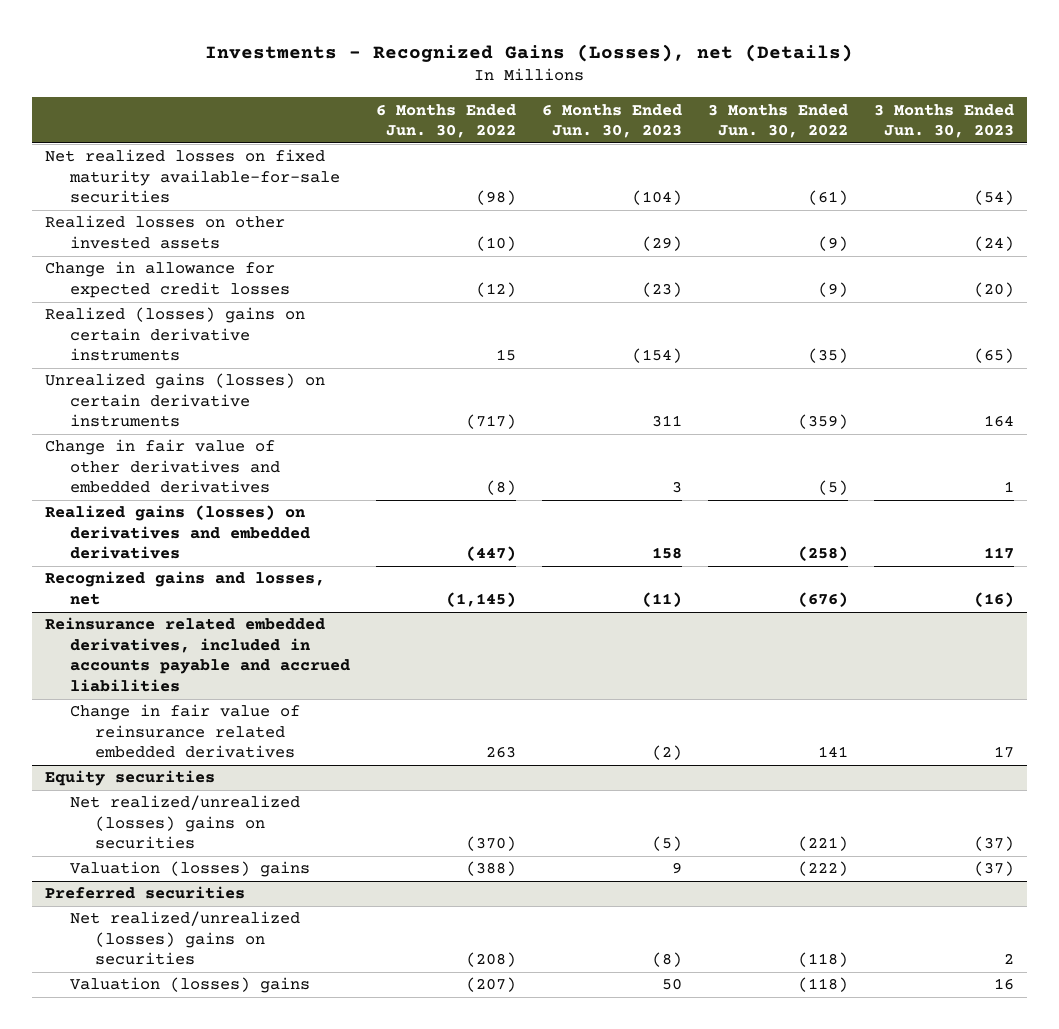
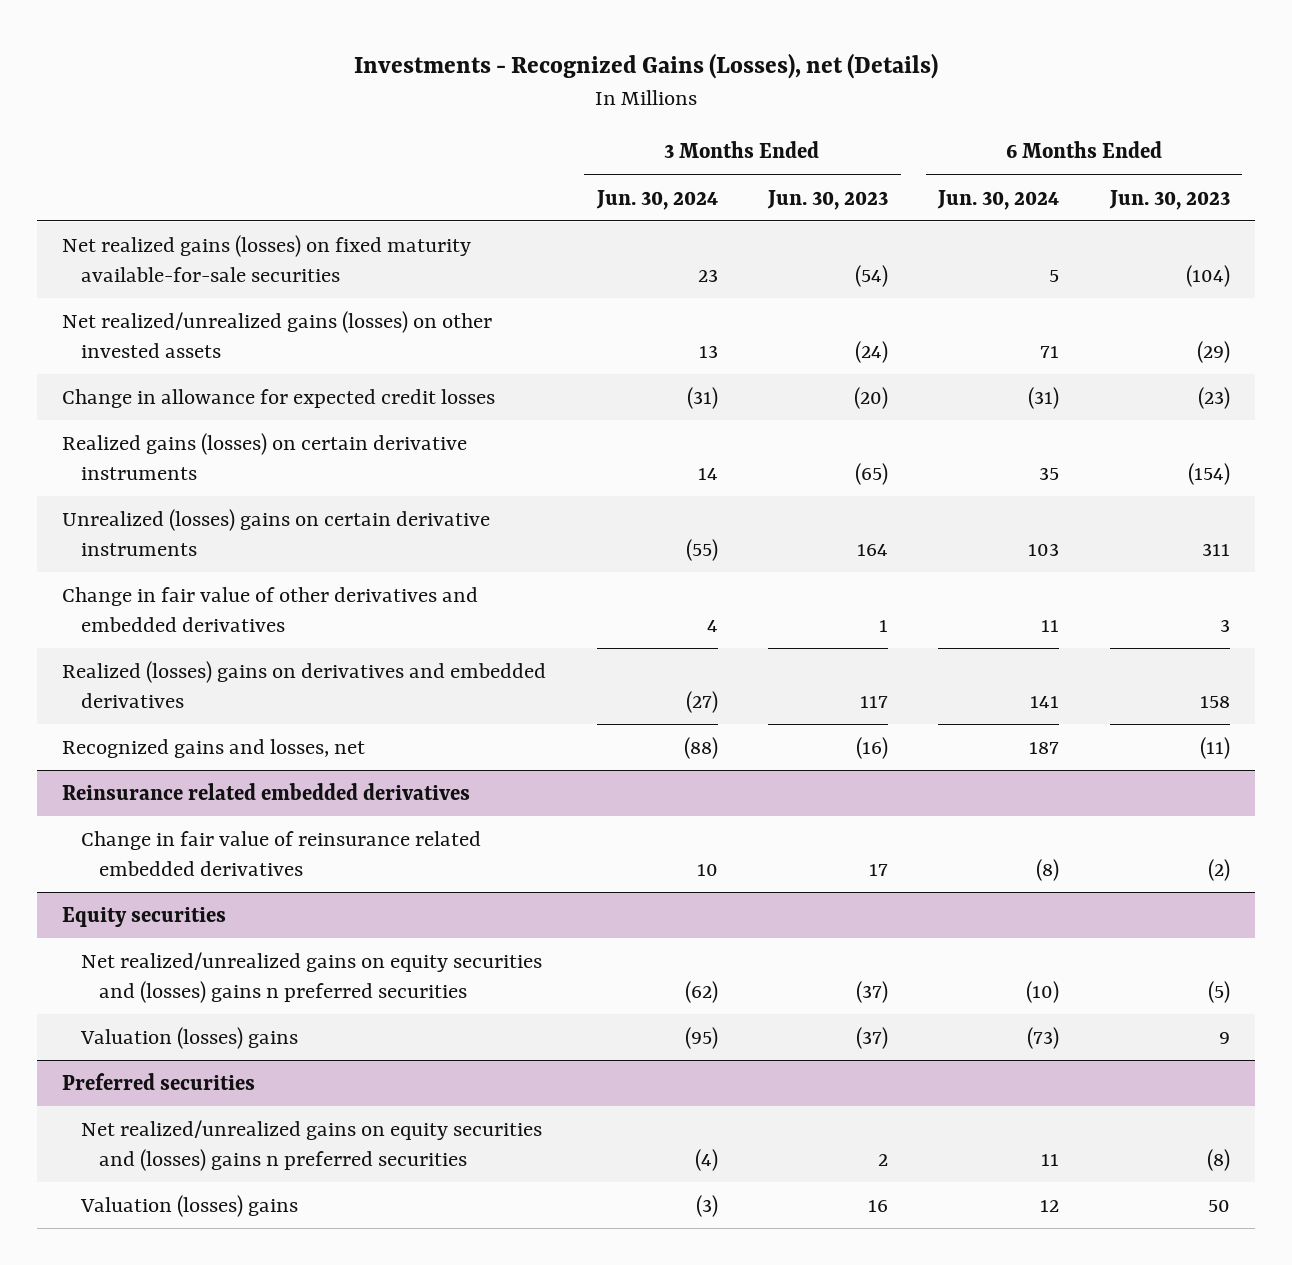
- | 6 Months Ended Jun. 30, 2022 | 6 Months Ended Jun. 30, 2023 | 3 Months Ended Jun. 30, 2022 | 3 Months Ended Jun. 30, 2023
+ | 3 Months Ended Jun. 30, 2024 | 3 Months Ended Jun. 30, 2023 | 6 Months Ended Jun. 30, 2024 | 6 Months Ended Jun. 30, 2023
- Net realized losses on fixed maturity available-for-sale securities | (98) | (104) | (61) | (54)
- Realized losses on other invested assets | (10) | (29) | (9) | (24)
+ Net realized gains (losses) on fixed maturity available-for-sale securities | 23 | (54) | 5 | (104)
+ Net realized/unrealized gains (losses) on other invested assets | 13 | (24) | 71 | (29)
- Realized (losses) gains on certain derivative instruments | 15 | (154) | (35) | (65)
- Unrealized gains (losses) on certain derivative instruments | (717) | 311 | (359) | 164
+ Realized gains (losses) on certain derivative instruments | 14 | (65) | 35 | (154)
+ Unrealized (losses) gains on certain derivative instruments | (55) | 164 | 103 | 311
- Realized gains (losses) on derivatives and embedded derivatives | (447) | 158 | (258) | 117
+ Realized (losses) gains on derivatives and embedded derivatives | (27) | 117 | 141 | 158
- Reinsurance related embedded derivatives, included in accounts payable and accrued liabilities
+ Reinsurance related embedded derivatives
@ Equity securities
- Net realized/unrealized (losses) gains on securities | (370) | (5) | (221) | (37)
+ Net realized/unrealized gains on equity securities and (losses) gains n preferred securities | (62) | (37) | (10) | (5)
@ Preferred securities
- Net realized/unrealized (losses) gains on securities | (208) | (8) | (118) | 2
+ Net realized/unrealized gains on equity securities and (losses) gains n preferred securities | (4) | 2 | 11 | (8)

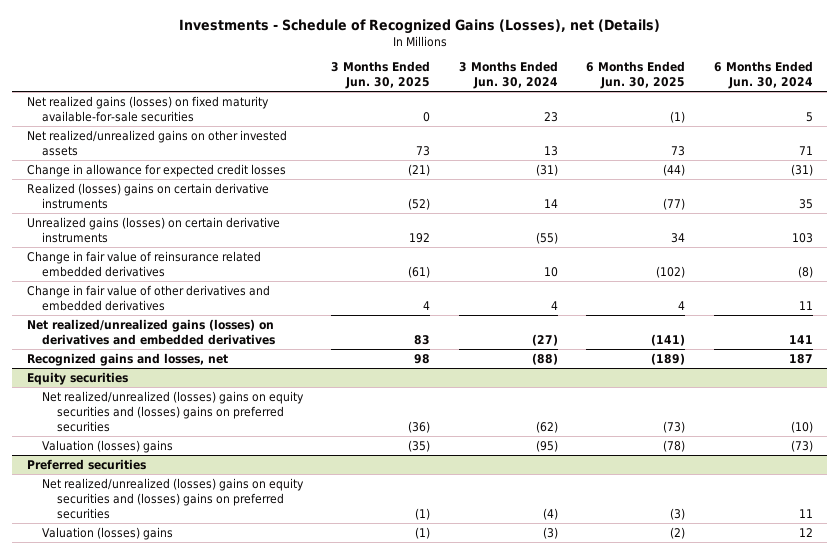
- Investments - Recognized Gains (Losses), net (Details)
+ Investments - Schedule of Recognized Gains (Losses), net (Details)
- | 3 Months Ended Jun. 30, 2024 | 3 Months Ended Jun. 30, 2023 | 6 Months Ended Jun. 30, 2024 | 6 Months Ended Jun. 30, 2023
+ | 3 Months Ended Jun. 30, 2025 | 3 Months Ended Jun. 30, 2024 | 6 Months Ended Jun. 30, 2025 | 6 Months Ended Jun. 30, 2024
- Net realized/unrealized gains (losses) on other invested assets | 13 | (24) | 71 | (29)
+ Net realized/unrealized gains on other invested assets | 73 | 13 | 73 | 71
- Realized gains (losses) on certain derivative instruments | 14 | (65) | 35 | (154)
- Unrealized (losses) gains on certain derivative instruments | (55) | 164 | 103 | 311
+ Realized (losses) gains on certain derivative instruments | (52) | 14 | (77) | 35
+ Unrealized gains (losses) on certain derivative instruments | 192 | (55) | 34 | 103
+ Change in fair value of reinsurance related embedded derivatives | (61) | 10 | (102) | (8)
- Realized (losses) gains on derivatives and embedded derivatives | (27) | 117 | 141 | 158
+ Net realized/unrealized gains (losses) on derivatives and embedded derivatives | 83 | (27) | (141) | 141
- Reinsurance related embedded derivatives
- Change in fair value of reinsurance related embedded derivatives | 10 | 17 | (8) | (2)
@ Equity securities
- Net realized/unrealized gains on equity securities and (losses) gains n preferred securities | (62) | (37) | (10) | (5)
+ Net realized/unrealized (losses) gains on equity securities and (losses) gains on preferred securities | (36) | (62) | (73) | (10)
@ Preferred securities
- Net realized/unrealized gains on equity securities and (losses) gains n preferred securities | (4) | 2 | 11 | (8)
+ Net realized/unrealized (losses) gains on equity securities and (losses) gains on preferred securities | (1) | (4) | (3) | 11

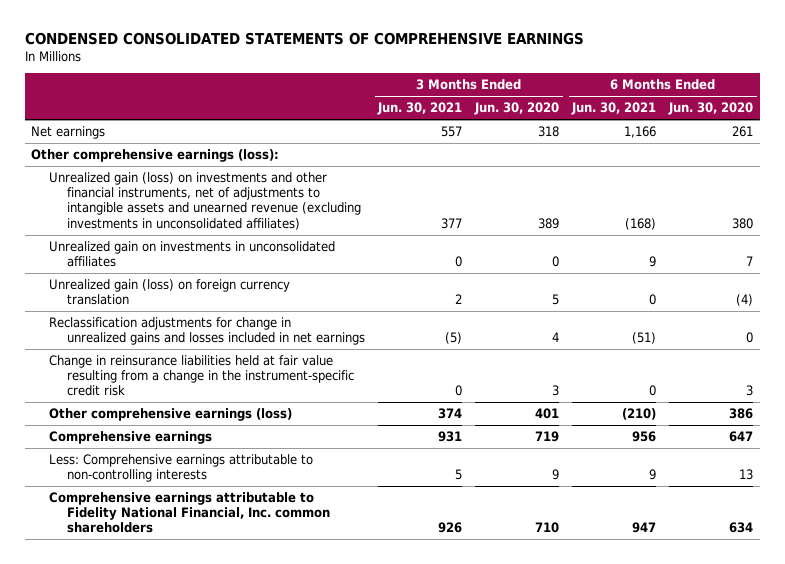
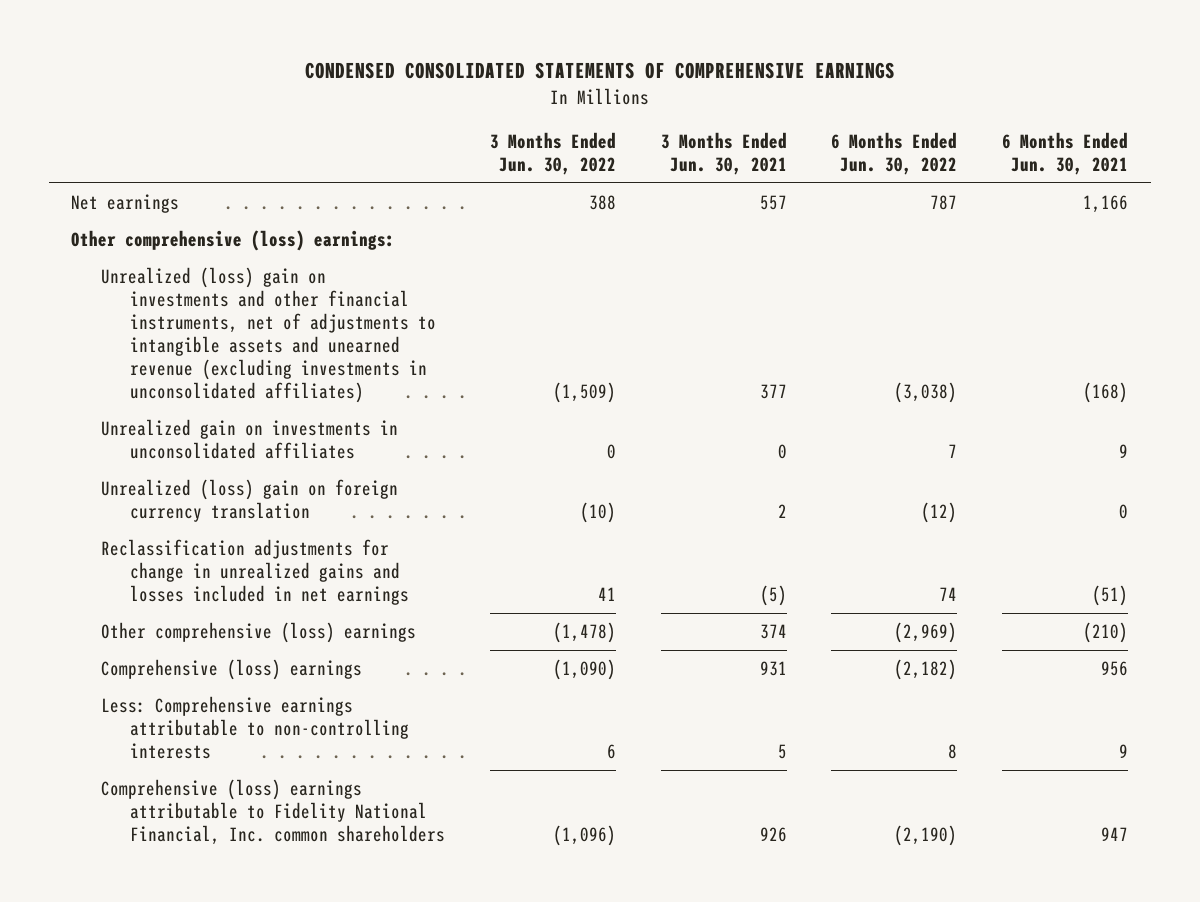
- | 3 Months Ended Jun. 30, 2021 | 3 Months Ended Jun. 30, 2020 | 6 Months Ended Jun. 30, 2021 | 6 Months Ended Jun. 30, 2020
+ | 3 Months Ended Jun. 30, 2022 | 3 Months Ended Jun. 30, 2021 | 6 Months Ended Jun. 30, 2022 | 6 Months Ended Jun. 30, 2021
- Other comprehensive earnings (loss):
- Unrealized gain (loss) on investments and other financial instruments, net of adjustments to intangible assets and unearned revenue (excluding investments in unconsolidated affiliates) | 377 | 389 | (168) | 380
+ Other comprehensive (loss) earnings:
+ Unrealized (loss) gain on investments and other financial instruments, net of adjustments to intangible assets and unearned revenue (excluding investments in unconsolidated affiliates) | (1,509) | 377 | (3,038) | (168)
- Unrealized gain (loss) on foreign currency translation | 2 | 5 | 0 | (4)
+ Unrealized (loss) gain on foreign currency translation | (10) | 2 | (12) | 0
- Change in reinsurance liabilities held at fair value resulting from a change in the instrument-specific credit risk | 0 | 3 | 0 | 3
- Other comprehensive earnings (loss) | 374 | 401 | (210) | 386
- Comprehensive earnings | 931 | 719 | 956 | 647
+ Other comprehensive (loss) earnings | (1,478) | 374 | (2,969) | (210)
+ Comprehensive (loss) earnings | (1,090) | 931 | (2,182) | 956
- Comprehensive earnings attributable to Fidelity National Financial, Inc. common shareholders | 926 | 710 | 947 | 634
+ Comprehensive (loss) earnings attributable to Fidelity National Financial, Inc. common shareholders | (1,096) | 926 | (2,190) | 947

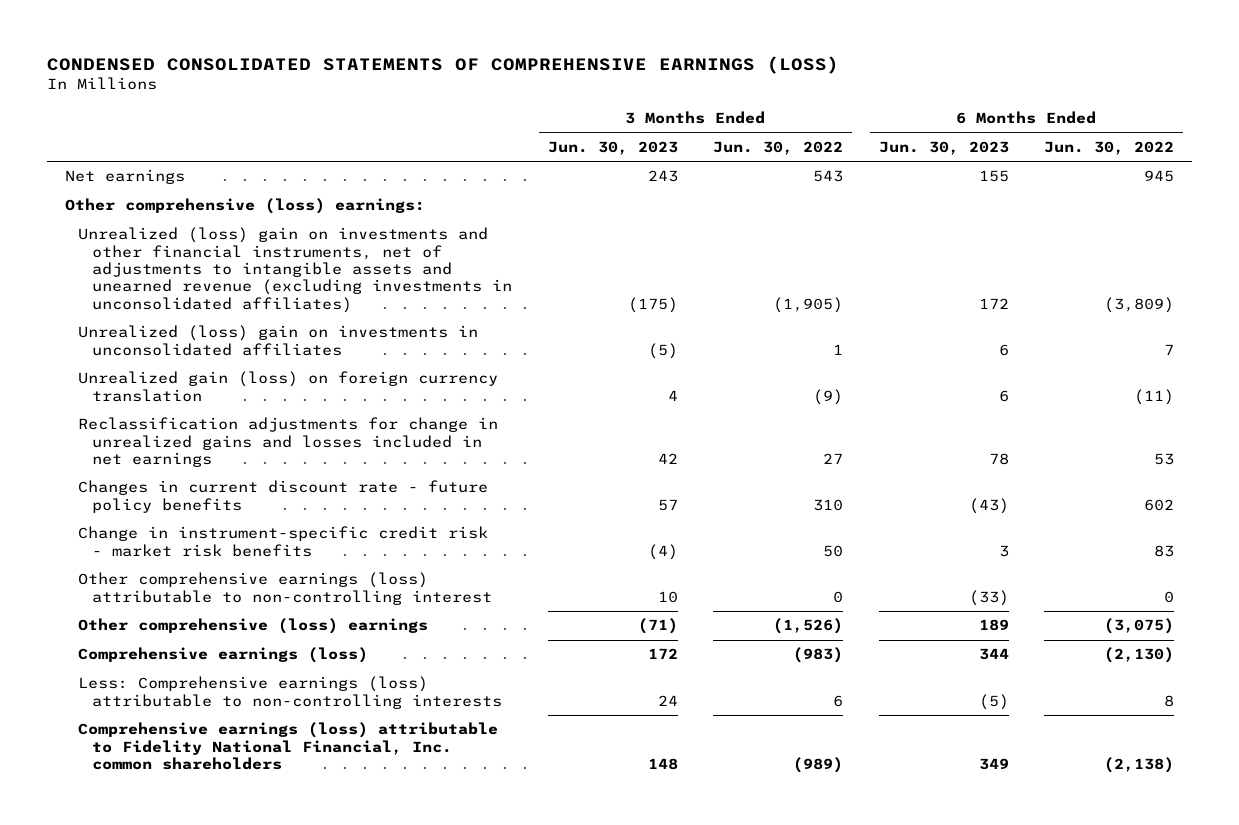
- CONDENSED CONSOLIDATED STATEMENTS OF COMPREHENSIVE EARNINGS
+ CONDENSED CONSOLIDATED STATEMENTS OF COMPREHENSIVE EARNINGS (LOSS)
- | 3 Months Ended Jun. 30, 2022 | 3 Months Ended Jun. 30, 2021 | 6 Months Ended Jun. 30, 2022 | 6 Months Ended Jun. 30, 2021
+ | 3 Months Ended Jun. 30, 2023 | 3 Months Ended Jun. 30, 2022 | 6 Months Ended Jun. 30, 2023 | 6 Months Ended Jun. 30, 2022
- Net earnings | 388 | 557 | 787 | 1,166
+ Net earnings | 243 | 543 | 155 | 945
- Unrealized (loss) gain on investments and other financial instruments, net of adjustments to intangible assets and unearned revenue (excluding investments in unconsolidated affiliates) | (1,509) | 377 | (3,038) | (168)
- Unrealized gain on investments in unconsolidated affiliates | 0 | 0 | 7 | 9
- Unrealized (loss) gain on foreign currency translation | (10) | 2 | (12) | 0
- Reclassification adjustments for change in unrealized gains and losses included in net earnings | 41 | (5) | 74 | (51)
- Other comprehensive (loss) earnings | (1,478) | 374 | (2,969) | (210)
- Comprehensive (loss) earnings | (1,090) | 931 | (2,182) | 956
- Less: Comprehensive earnings attributable to non-controlling interests | 6 | 5 | 8 | 9
- Comprehensive (loss) earnings attributable to Fidelity National Financial, Inc. common shareholders | (1,096) | 926 | (2,190) | 947
+ Unrealized (loss) gain on investments and other financial instruments, net of adjustments to intangible assets and unearned revenue (excluding investments in unconsolidated affiliates) | (175) | (1,905) | 172 | (3,809)
+ Unrealized (loss) gain on investments in unconsolidated affiliates | (5) | 1 | 6 | 7
+ Unrealized gain (loss) on foreign currency translation | 4 | (9) | 6 | (11)
+ Reclassification adjustments for change in unrealized gains and losses included in net earnings | 42 | 27 | 78 | 53
+ Changes in current discount rate - future policy benefits | 57 | 310 | (43) | 602
+ Change in instrument-specific credit risk - market risk benefits | (4) | 50 | 3 | 83
+ Other comprehensive earnings (loss) attributable to non-controlling interest | 10 | 0 | (33) | 0
+ Other comprehensive (loss) earnings | (71) | (1,526) | 189 | (3,075)
+ Comprehensive earnings (loss) | 172 | (983) | 344 | (2,130)
+ Less: Comprehensive earnings (loss) attributable to non-controlling interests | 24 | 6 | (5) | 8
+ Comprehensive earnings (loss) attributable to Fidelity National Financial, Inc. common shareholders | 148 | (989) | 349 | (2,138)

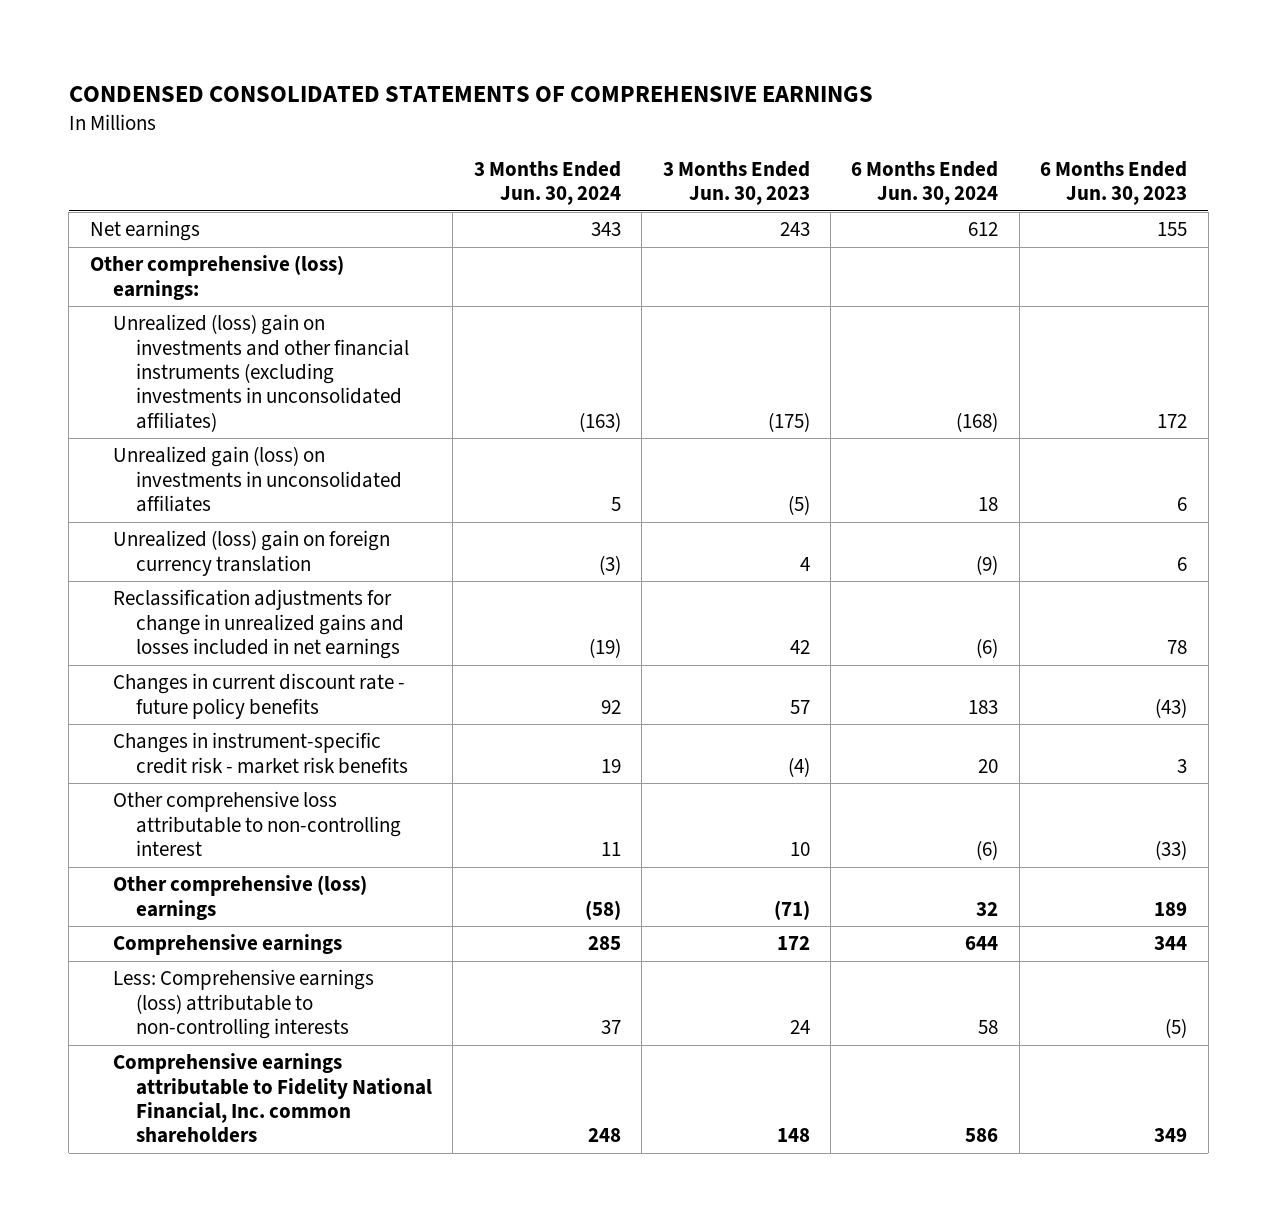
- CONDENSED CONSOLIDATED STATEMENTS OF COMPREHENSIVE EARNINGS (LOSS)
+ CONDENSED CONSOLIDATED STATEMENTS OF COMPREHENSIVE EARNINGS
- | 3 Months Ended Jun. 30, 2023 | 3 Months Ended Jun. 30, 2022 | 6 Months Ended Jun. 30, 2023 | 6 Months Ended Jun. 30, 2022
+ | 3 Months Ended Jun. 30, 2024 | 3 Months Ended Jun. 30, 2023 | 6 Months Ended Jun. 30, 2024 | 6 Months Ended Jun. 30, 2023
- Unrealized (loss) gain on investments and other financial instruments, net of adjustments to intangible assets and unearned revenue (excluding investments in unconsolidated affiliates) | (175) | (1,905) | 172 | (3,809)
- Unrealized (loss) gain on investments in unconsolidated affiliates | (5) | 1 | 6 | 7
- Unrealized gain (loss) on foreign currency translation | 4 | (9) | 6 | (11)
+ Unrealized (loss) gain on investments and other financial instruments (excluding investments in unconsolidated affiliates) | (163) | (175) | (168) | 172
+ Unrealized gain (loss) on investments in unconsolidated affiliates | 5 | (5) | 18 | 6
+ Unrealized (loss) gain on foreign currency translation | (3) | 4 | (9) | 6
- Change in instrument-specific credit risk - market risk benefits | (4) | 50 | 3 | 83
- Other comprehensive earnings (loss) attributable to non-controlling interest | 10 | 0 | (33) | 0
+ Changes in instrument-specific credit risk - market risk benefits | 19 | (4) | 20 | 3
+ Other comprehensive loss attributable to non-controlling interest | 11 | 10 | (6) | (33)
- Comprehensive earnings (loss) | 172 | (983) | 344 | (2,130)
+ Comprehensive earnings | 285 | 172 | 644 | 344
- Comprehensive earnings (loss) attributable to Fidelity National Financial, Inc. common shareholders | 148 | (989) | 349 | (2,138)
+ Comprehensive earnings attributable to Fidelity National Financial, Inc. common shareholders | 248 | 148 | 586 | 349

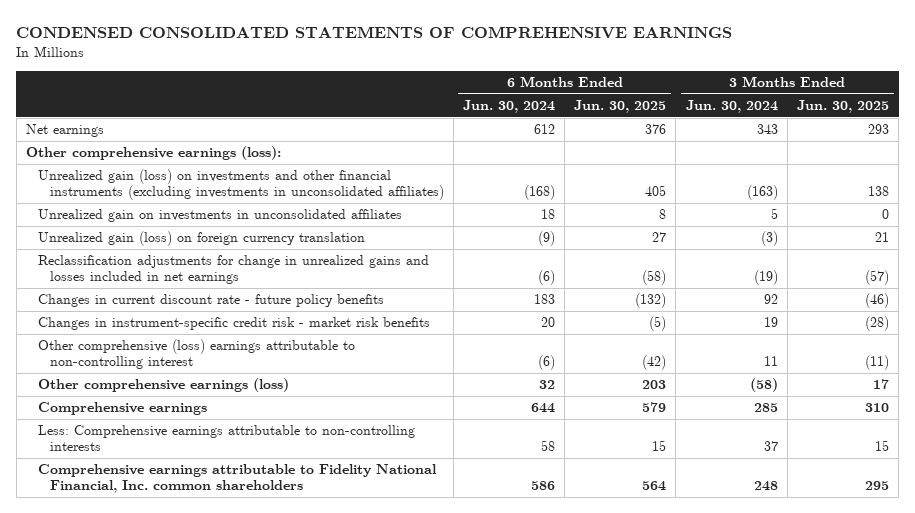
- | 3 Months Ended Jun. 30, 2024 | 3 Months Ended Jun. 30, 2023 | 6 Months Ended Jun. 30, 2024 | 6 Months Ended Jun. 30, 2023
+ | 6 Months Ended Jun. 30, 2024 | 6 Months Ended Jun. 30, 2025 | 3 Months Ended Jun. 30, 2024 | 3 Months Ended Jun. 30, 2025
- Other comprehensive (loss) earnings:
- Unrealized (loss) gain on investments and other financial instruments (excluding investments in unconsolidated affiliates) | (163) | (175) | (168) | 172
- Unrealized gain (loss) on investments in unconsolidated affiliates | 5 | (5) | 18 | 6
- Unrealized (loss) gain on foreign currency translation | (3) | 4 | (9) | 6
+ Other comprehensive earnings (loss):
+ Unrealized gain (loss) on investments and other financial instruments (excluding investments in unconsolidated affiliates) | (168) | 405 | (163) | 138
+ Unrealized gain on investments in unconsolidated affiliates | 18 | 8 | 5 | 0
+ Unrealized gain (loss) on foreign currency translation | (9) | 27 | (3) | 21
- Other comprehensive loss attributable to non-controlling interest | 11 | 10 | (6) | (33)
- Other comprehensive (loss) earnings | (58) | (71) | 32 | 189
+ Other comprehensive (loss) earnings attributable to non-controlling interest | (6) | (42) | 11 | (11)
+ Other comprehensive earnings (loss) | 32 | 203 | (58) | 17
- Less: Comprehensive earnings (loss) attributable to non-controlling interests | 37 | 24 | 58 | (5)
+ Less: Comprehensive earnings attributable to non-controlling interests | 58 | 15 | 37 | 15

